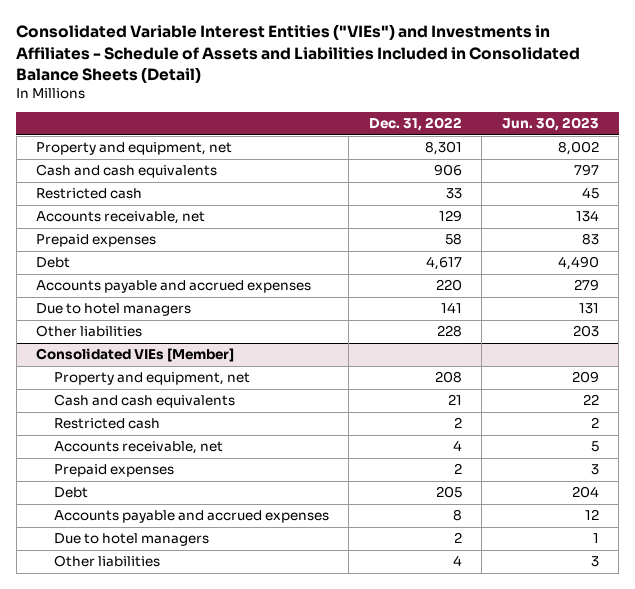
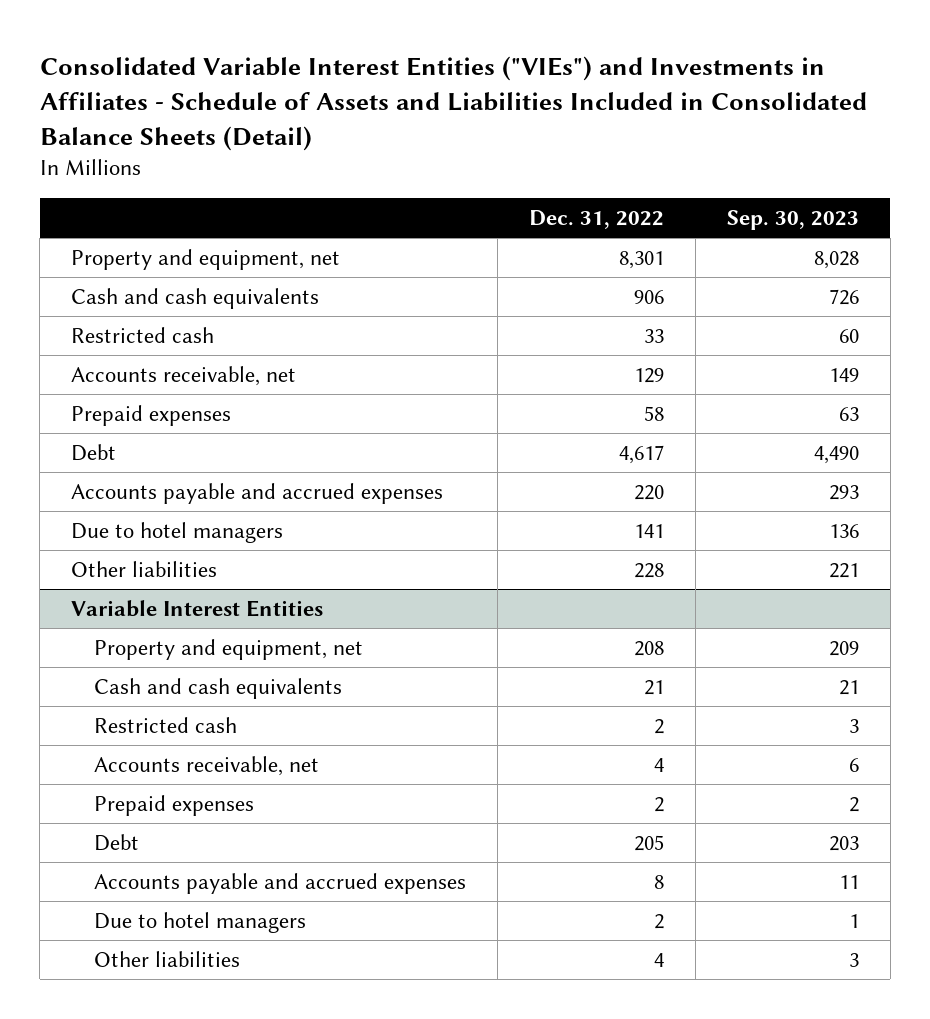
- | Dec. 31, 2022 | Jun. 30, 2023
+ | Dec. 31, 2022 | Sep. 30, 2023
- Consolidated VIEs [Member]
+ Variable Interest Entities

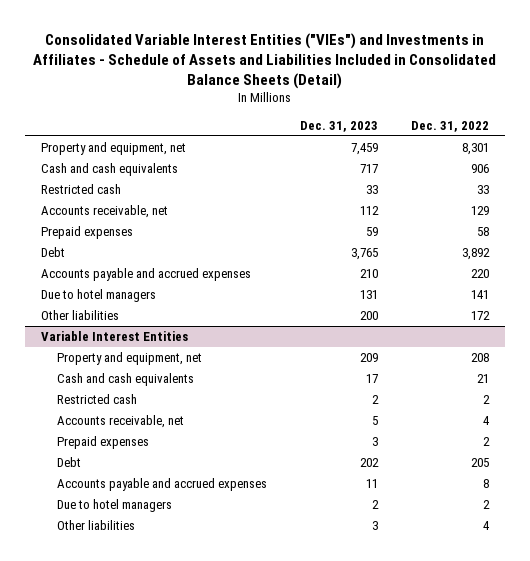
- | Dec. 31, 2022 | Sep. 30, 2023
+ | Dec. 31, 2023 | Dec. 31, 2022
- Debt | 4,617 | 4,490
+ Debt | 3,765 | 3,892
- Other liabilities | 228 | 221
+ Other liabilities | 200 | 172

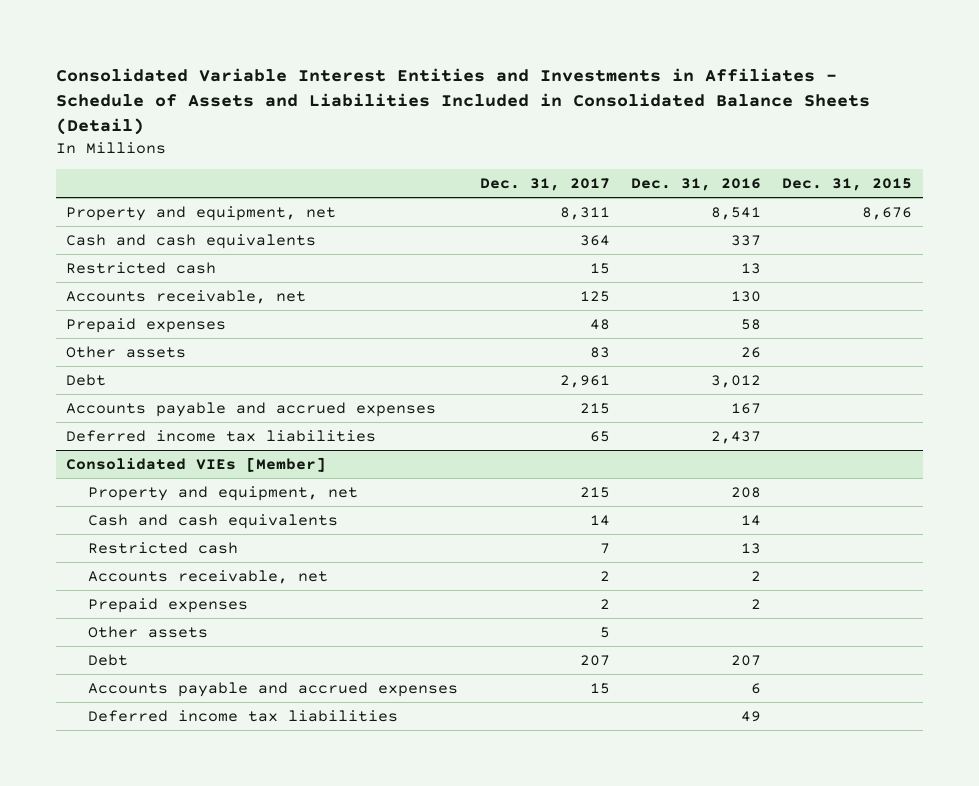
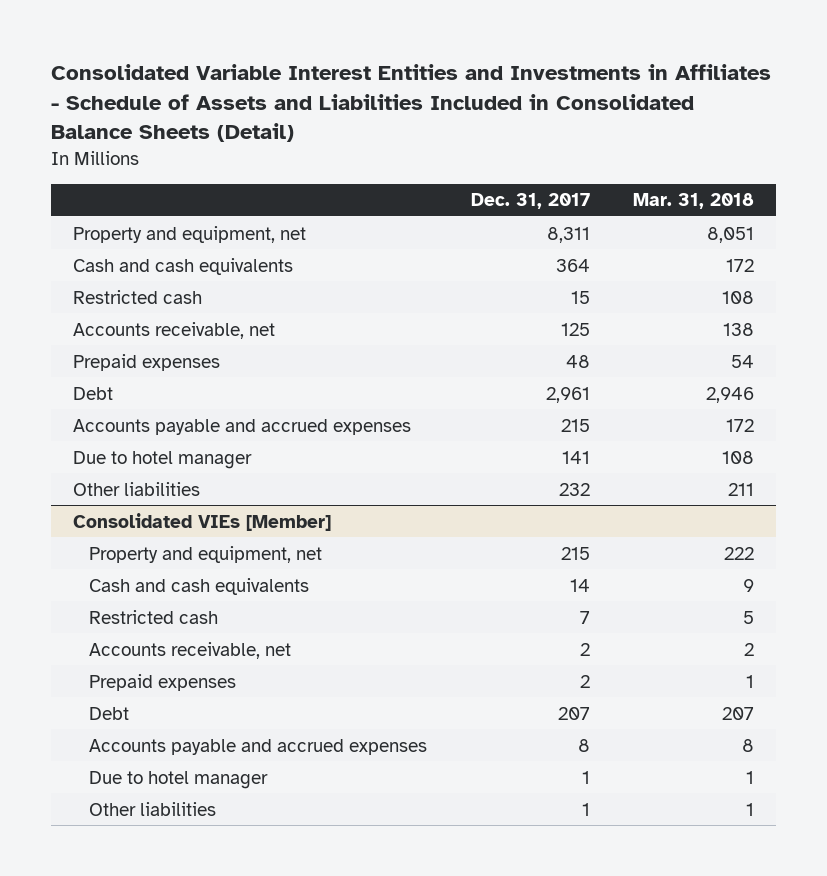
- | Dec. 31, 2017 | Dec. 31, 2016 | Dec. 31, 2015
+ | Dec. 31, 2017 | Mar. 31, 2018
- Other assets | 83 | 26 |
- Deferred income tax liabilities | 65 | 2,437 |
+ Due to hotel manager | 141 | 108
+ Other liabilities | 232 | 211
@ Consolidated VIEs [Member]
- Other assets | 5 | |
- Accounts payable and accrued expenses | 15 | 6 |
- Deferred income tax liabilities | | 49 |
+ Accounts payable and accrued expenses | 8 | 8
+ Due to hotel manager | 1 | 1
+ Other liabilities | 1 | 1

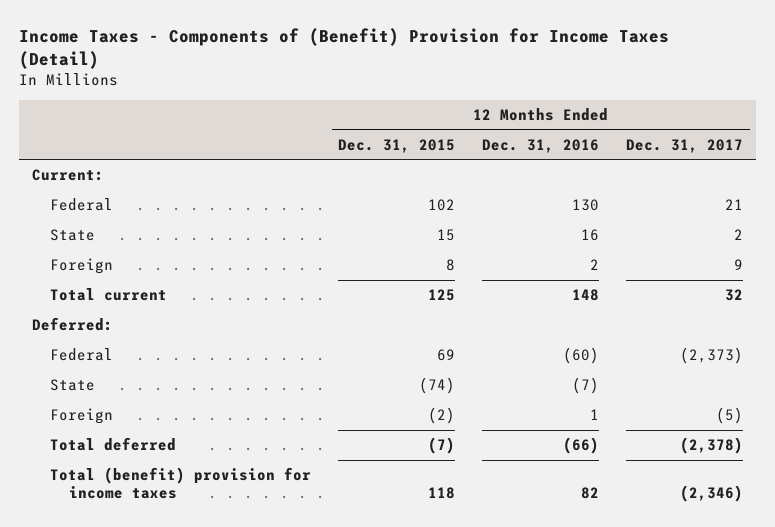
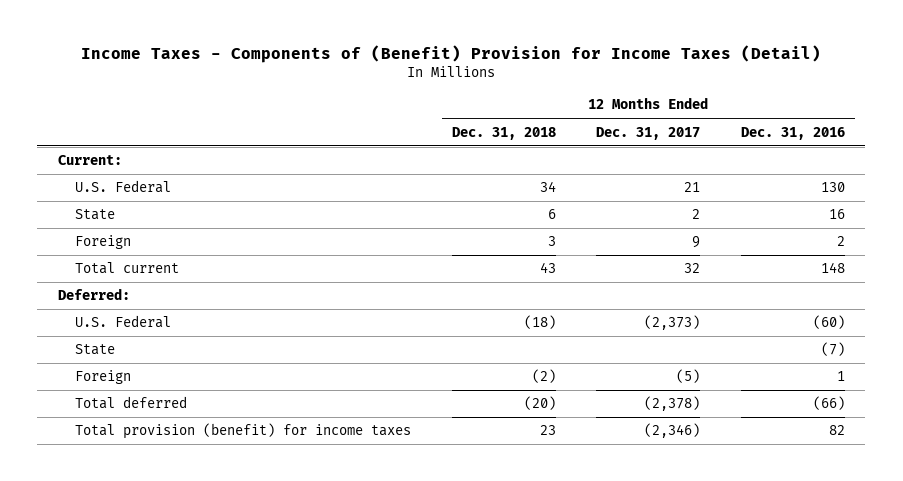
- | 12 Months Ended Dec. 31, 2015 | 12 Months Ended Dec. 31, 2016 | 12 Months Ended Dec. 31, 2017
+ | 12 Months Ended Dec. 31, 2018 | 12 Months Ended Dec. 31, 2017 | 12 Months Ended Dec. 31, 2016
- Federal | 102 | 130 | 21
+ U.S. Federal | 34 | 21 | 130
- Federal | 69 | (60) | (2,373)
+ U.S. Federal | (18) | (2,373) | (60)
- Total (benefit) provision for income taxes | 118 | 82 | (2,346)
+ Total provision (benefit) for income taxes | 23 | (2,346) | 82

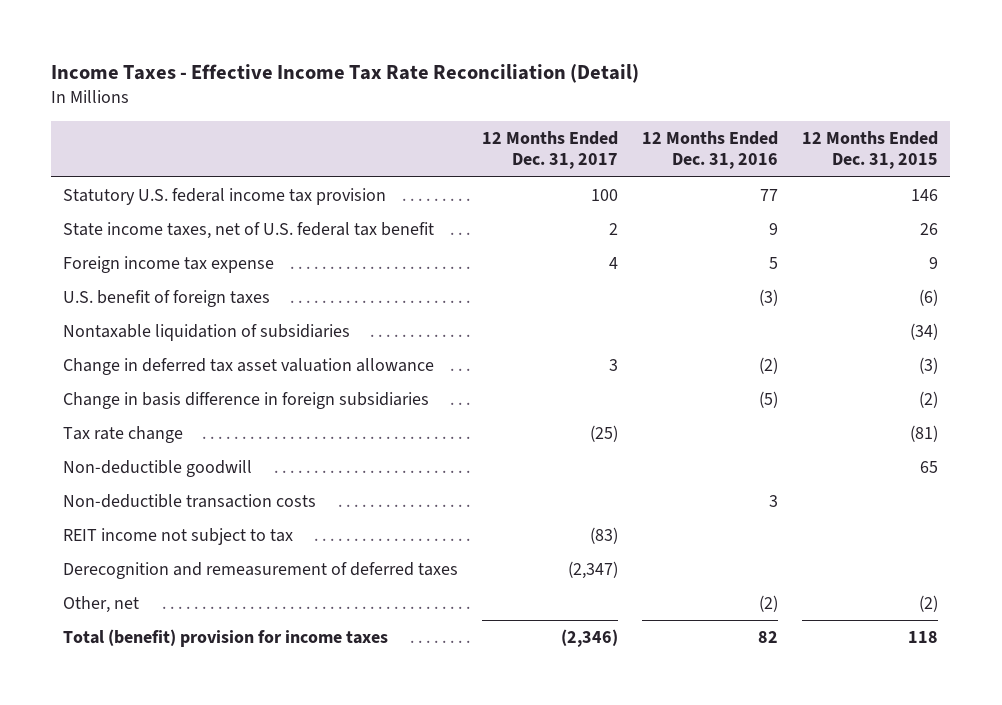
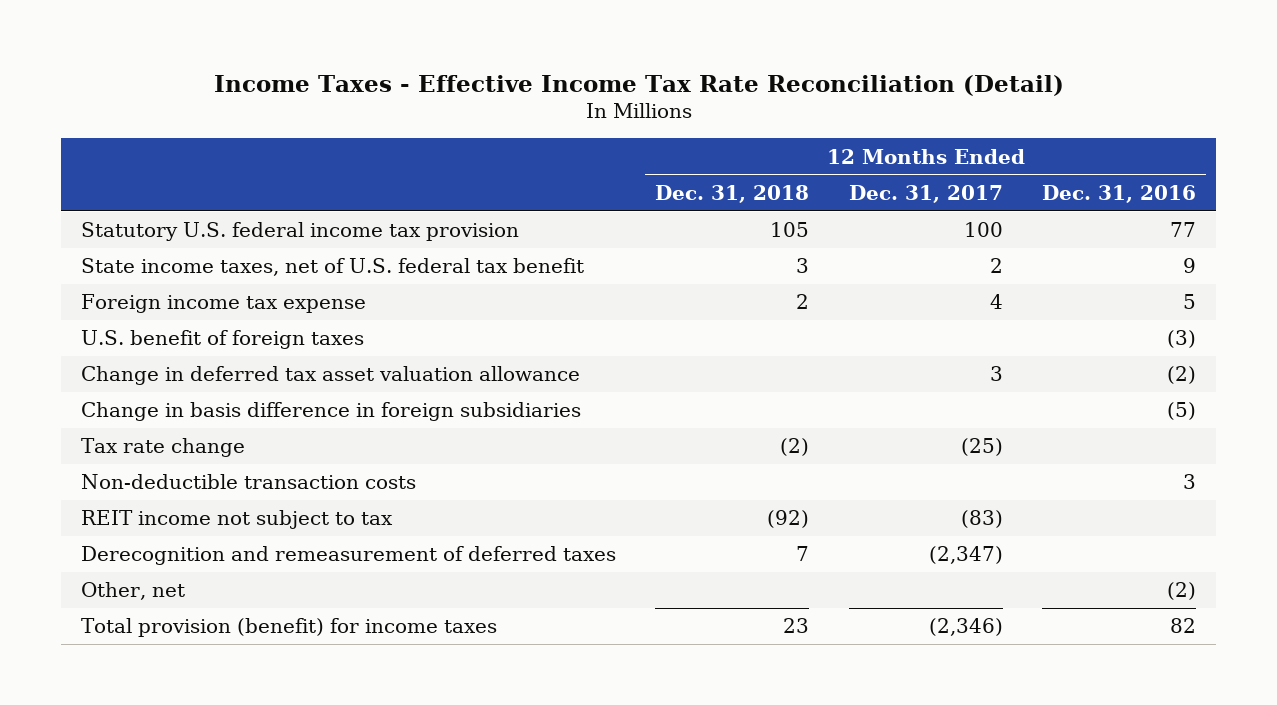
- | 12 Months Ended Dec. 31, 2017 | 12 Months Ended Dec. 31, 2016 | 12 Months Ended Dec. 31, 2015
+ | 12 Months Ended Dec. 31, 2018 | 12 Months Ended Dec. 31, 2017 | 12 Months Ended Dec. 31, 2016
- Nontaxable liquidation of subsidiaries | | | (34)
- Non-deductible goodwill | | | 65
- Total (benefit) provision for income taxes | (2,346) | 82 | 118
+ Total provision (benefit) for income taxes | 23 | (2,346) | 82

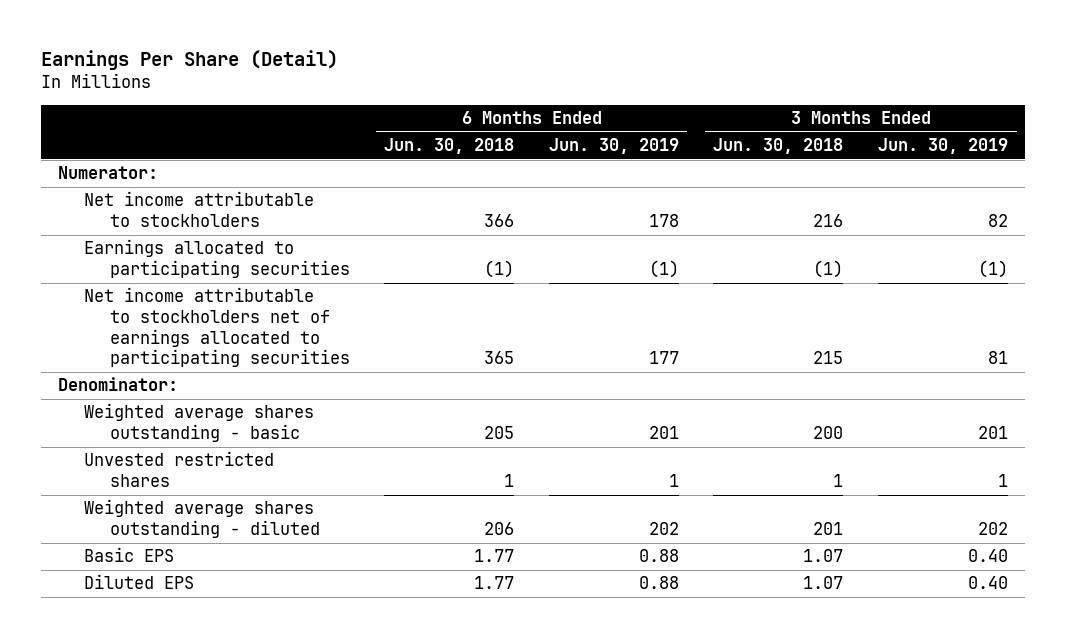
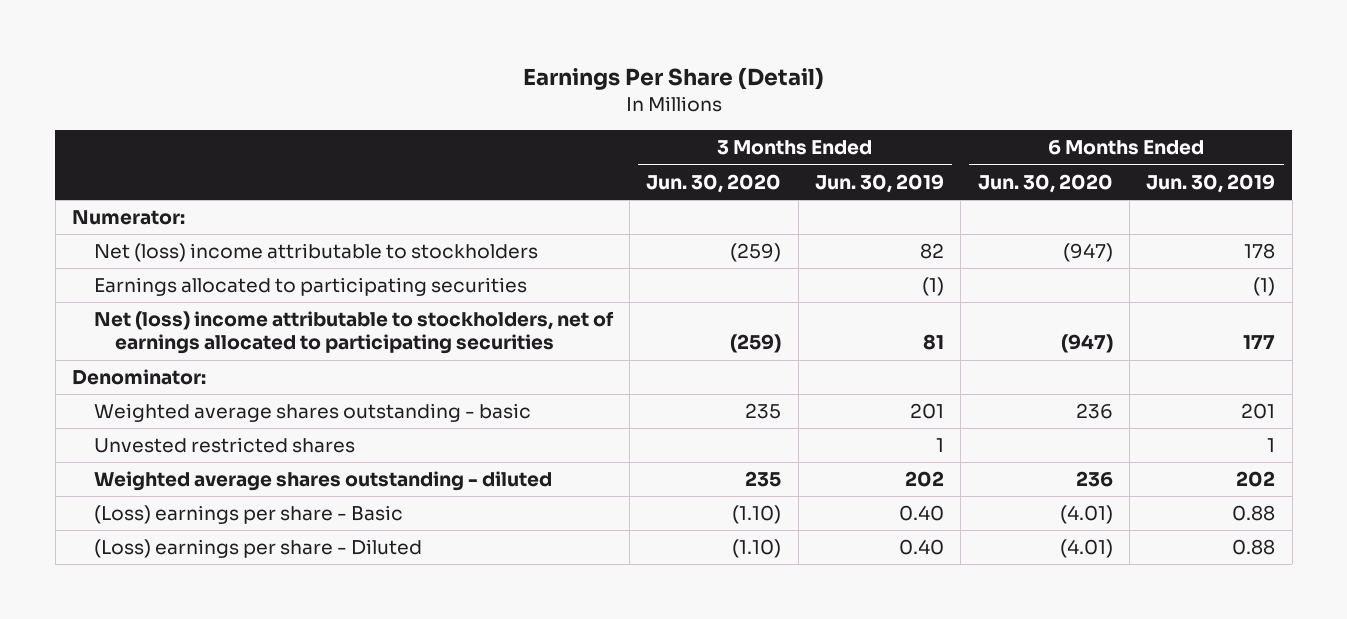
- | 6 Months Ended Jun. 30, 2018 | 6 Months Ended Jun. 30, 2019 | 3 Months Ended Jun. 30, 2018 | 3 Months Ended Jun. 30, 2019
+ | 3 Months Ended Jun. 30, 2020 | 3 Months Ended Jun. 30, 2019 | 6 Months Ended Jun. 30, 2020 | 6 Months Ended Jun. 30, 2019
- Net income attributable to stockholders | 366 | 178 | 216 | 82
+ Net (loss) income attributable to stockholders | (259) | 82 | (947) | 178
- Net income attributable to stockholders net of earnings allocated to participating securities | 365 | 177 | 215 | 81
+ Net (loss) income attributable to stockholders, net of earnings allocated to participating securities | (259) | 81 | (947) | 177
- Basic EPS | 1.77 | 0.88 | 1.07 | 0.40
- Diluted EPS | 1.77 | 0.88 | 1.07 | 0.40
+ (Loss) earnings per share - Basic | (1.10) | 0.40 | (4.01) | 0.88
+ (Loss) earnings per share - Diluted | (1.10) | 0.40 | (4.01) | 0.88

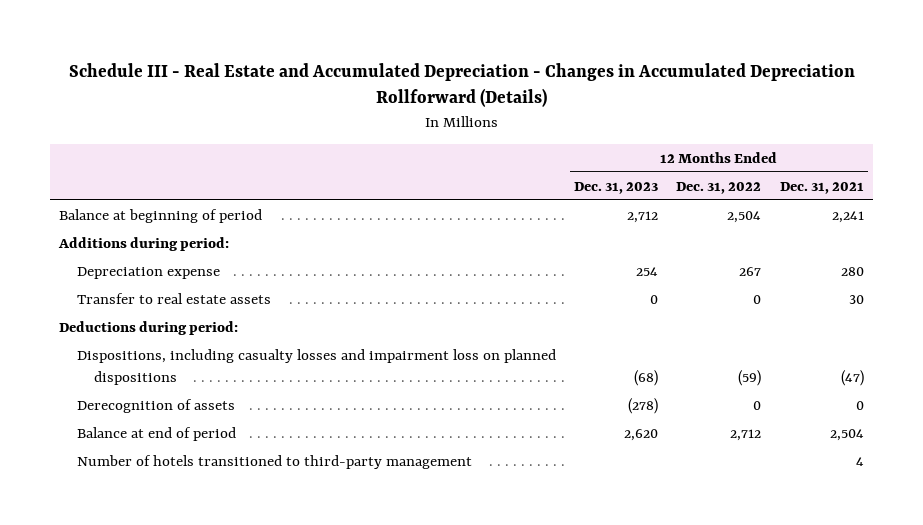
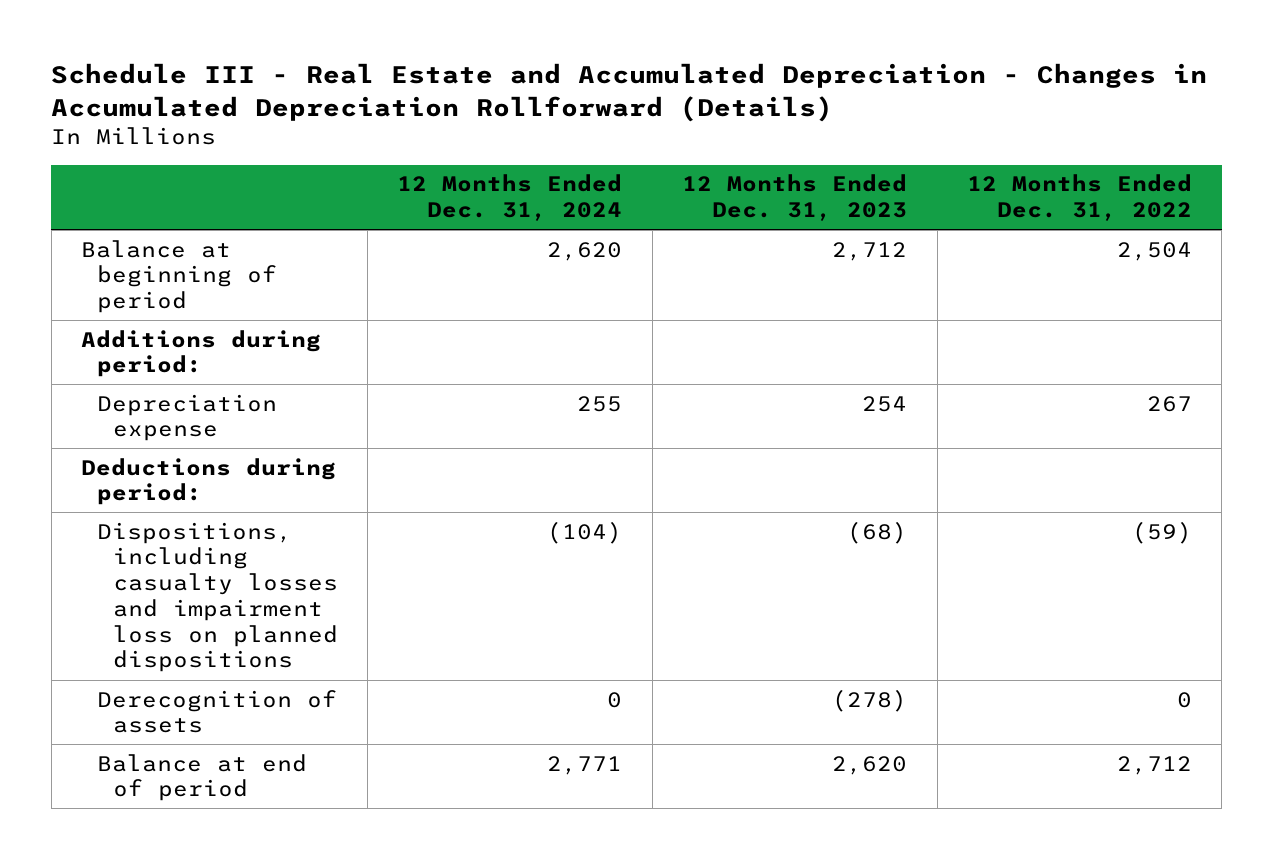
- | 12 Months Ended Dec. 31, 2023 | 12 Months Ended Dec. 31, 2022 | 12 Months Ended Dec. 31, 2021
+ | 12 Months Ended Dec. 31, 2024 | 12 Months Ended Dec. 31, 2023 | 12 Months Ended Dec. 31, 2022
- Transfer to real estate assets | 0 | 0 | 30
- Number of hotels transitioned to third-party management | | | 4

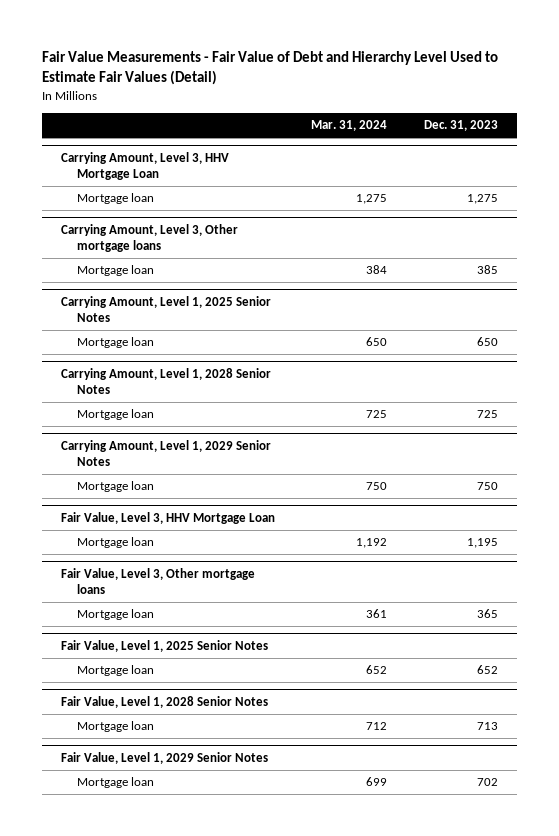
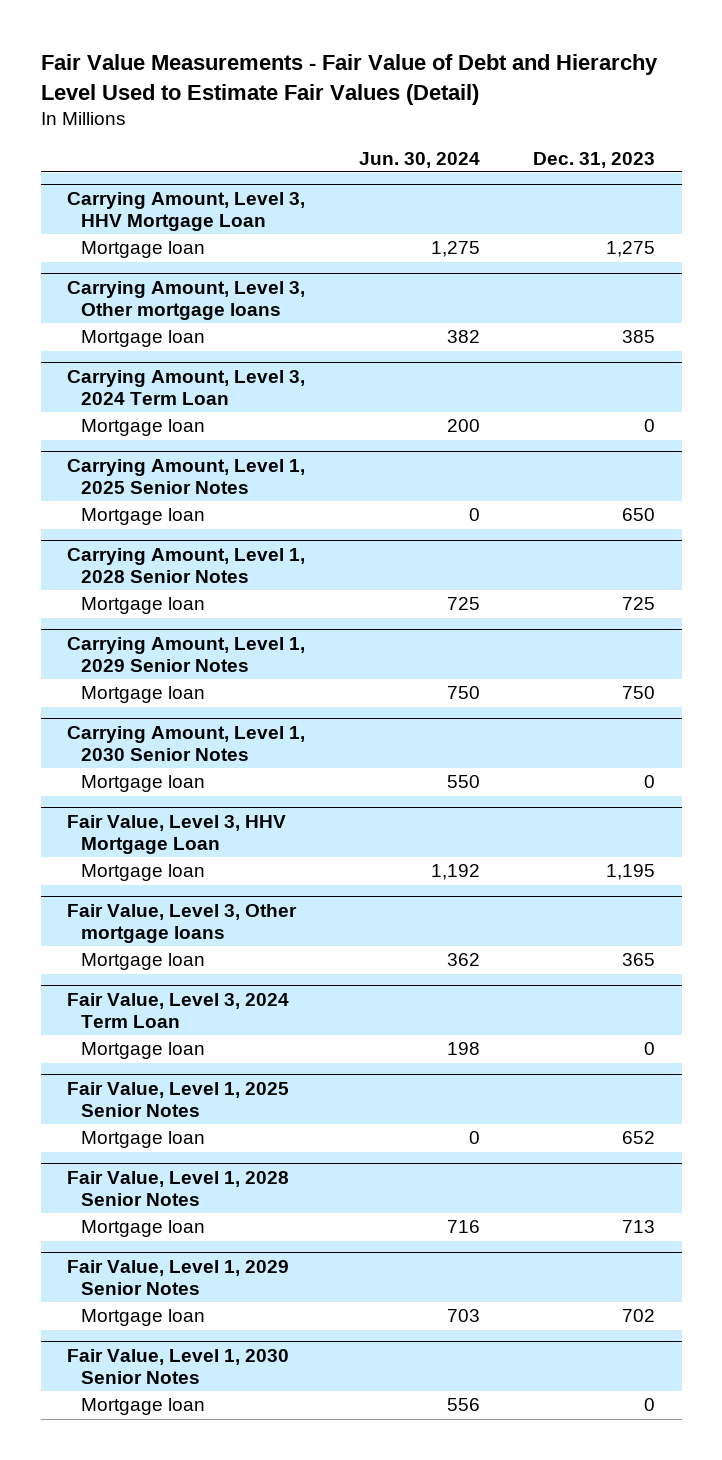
- | Mar. 31, 2024 | Dec. 31, 2023
+ | Jun. 30, 2024 | Dec. 31, 2023
+ Carrying Amount, Level 3, 2024 Term Loan
+ Mortgage loan | 200 | 0
+ Carrying Amount, Level 1, 2030 Senior Notes
+ Mortgage loan | 550 | 0
+ Fair Value, Level 3, 2024 Term Loan
+ Mortgage loan | 198 | 0
+ Fair Value, Level 1, 2030 Senior Notes
+ Mortgage loan | 556 | 0

